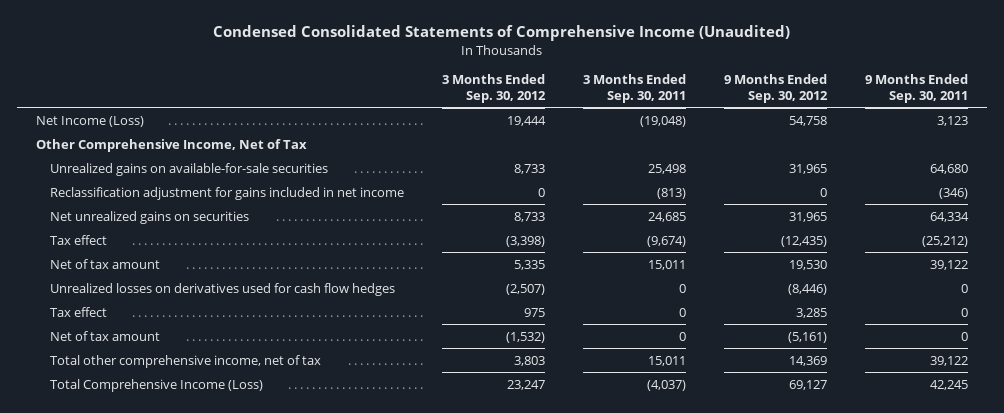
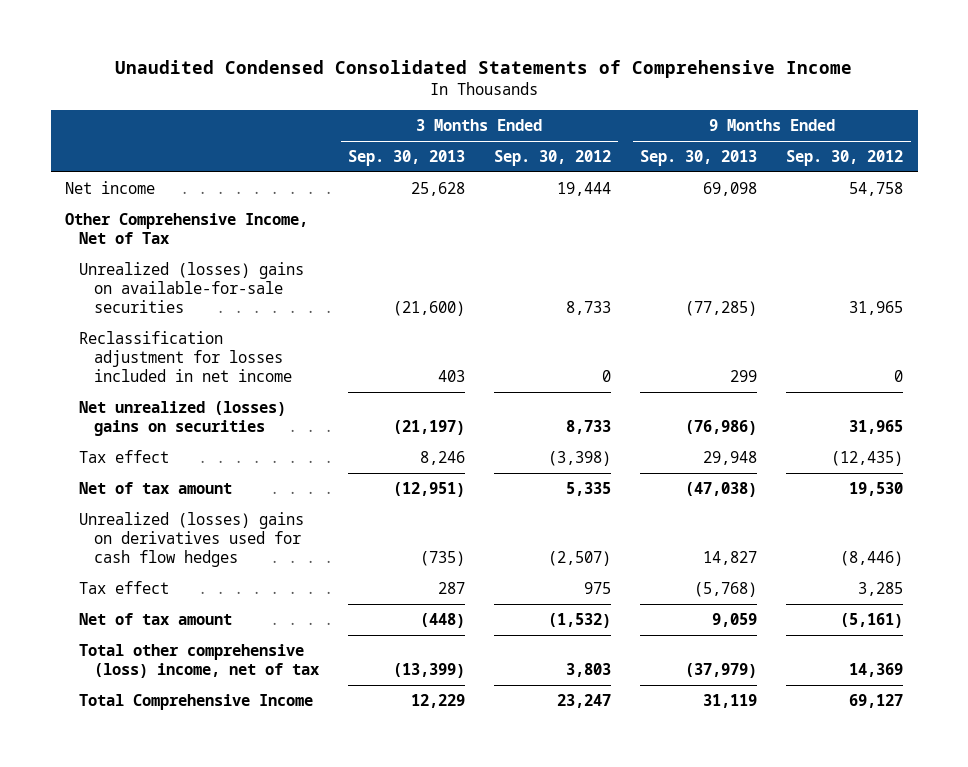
- Condensed Consolidated Statements of Comprehensive Income (Unaudited)
+ Unaudited Condensed Consolidated Statements of Comprehensive Income
- | 3 Months Ended Sep. 30, 2012 | 3 Months Ended Sep. 30, 2011 | 9 Months Ended Sep. 30, 2012 | 9 Months Ended Sep. 30, 2011
+ | 3 Months Ended Sep. 30, 2013 | 3 Months Ended Sep. 30, 2012 | 9 Months Ended Sep. 30, 2013 | 9 Months Ended Sep. 30, 2012
- Net Income (Loss) | 19,444 | (19,048) | 54,758 | 3,123
+ Net income | 25,628 | 19,444 | 69,098 | 54,758
- Unrealized gains on available-for-sale securities | 8,733 | 25,498 | 31,965 | 64,680
- Reclassification adjustment for gains included in net income | 0 | (813) | 0 | (346)
- Net unrealized gains on securities | 8,733 | 24,685 | 31,965 | 64,334
+ Unrealized (losses) gains on available-for-sale securities | (21,600) | 8,733 | (77,285) | 31,965
+ Reclassification adjustment for losses included in net income | 403 | 0 | 299 | 0
+ Net unrealized (losses) gains on securities | (21,197) | 8,733 | (76,986) | 31,965
- Unrealized losses on derivatives used for cash flow hedges | (2,507) | 0 | (8,446) | 0
+ Unrealized (losses) gains on derivatives used for cash flow hedges | (735) | (2,507) | 14,827 | (8,446)
- Total other comprehensive income, net of tax | 3,803 | 15,011 | 14,369 | 39,122
- Total Comprehensive Income (Loss) | 23,247 | (4,037) | 69,127 | 42,245
+ Total other comprehensive (loss) income, net of tax | (13,399) | 3,803 | (37,979) | 14,369
+ Total Comprehensive Income | 12,229 | 23,247 | 31,119 | 69,127

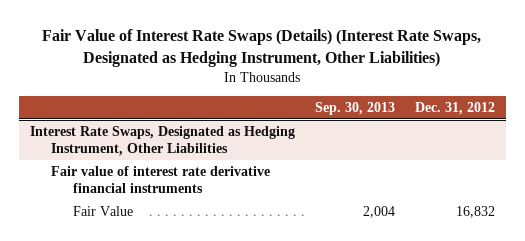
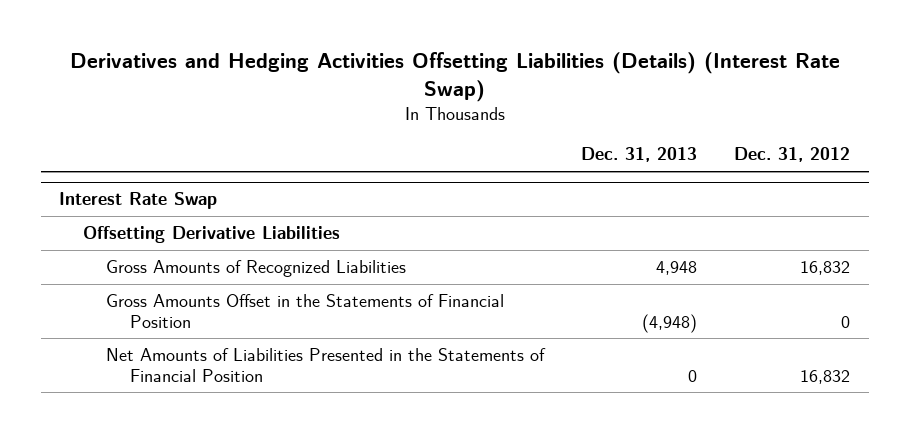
- Fair Value of Interest Rate Swaps (Details) (Interest Rate Swaps, Designated as Hedging Instrument, Other Liabilities)
+ Derivatives and Hedging Activities Offsetting Liabilities (Details) (Interest Rate Swap)
- | Sep. 30, 2013 | Dec. 31, 2012
+ | Dec. 31, 2013 | Dec. 31, 2012
- Interest Rate Swaps, Designated as Hedging Instrument, Other Liabilities
- Fair value of interest rate derivative financial instruments
- Fair Value | 2,004 | 16,832
+ Interest Rate Swap
+ Offsetting Derivative Liabilities
+ Gross Amounts of Recognized Liabilities | 4,948 | 16,832
+ Gross Amounts Offset in the Statements of Financial Position | (4,948) | 0
+ Net Amounts of Liabilities Presented in the Statements of Financial Position | 0 | 16,832

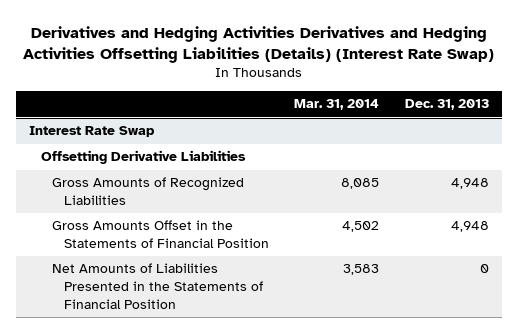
- Derivatives and Hedging Activities Offsetting Liabilities (Details) (Interest Rate Swap)
+ Derivatives and Hedging Activities Derivatives and Hedging Activities Offsetting Liabilities (Details) (Interest Rate Swap)
- | Dec. 31, 2013 | Dec. 31, 2012
+ | Mar. 31, 2014 | Dec. 31, 2013
@ Interest Rate Swap
- Gross Amounts Offset in the Statements of Financial Position | (4,948) | 0
+ Gross Amounts Offset in the Statements of Financial Position | 4,502 | 4,948

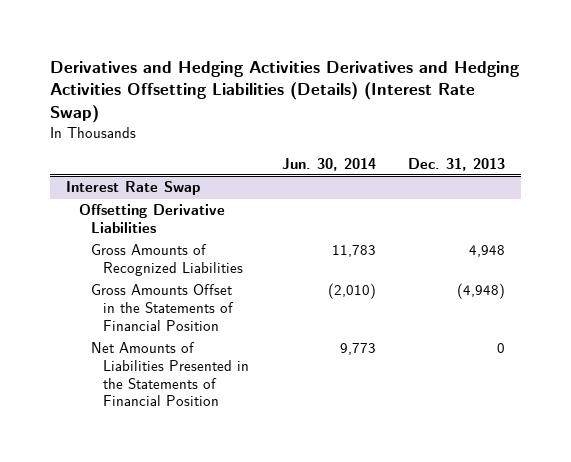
- | Mar. 31, 2014 | Dec. 31, 2013
+ | Jun. 30, 2014 | Dec. 31, 2013
@ Interest Rate Swap
- Gross Amounts Offset in the Statements of Financial Position | 4,502 | 4,948
+ Gross Amounts Offset in the Statements of Financial Position | (2,010) | (4,948)

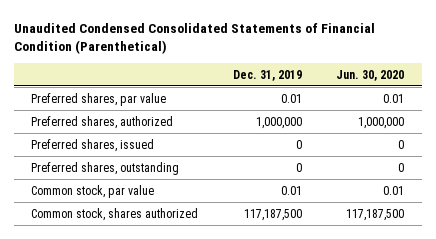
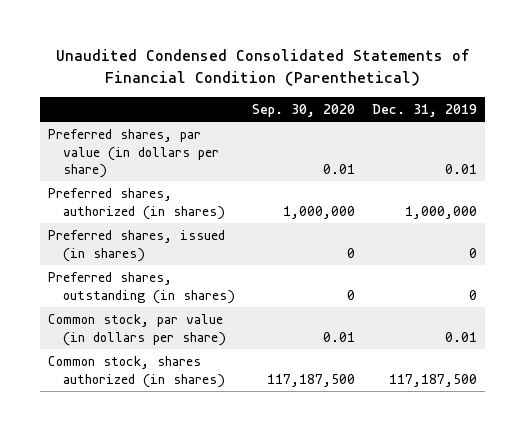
- | Dec. 31, 2019 | Jun. 30, 2020
+ | Sep. 30, 2020 | Dec. 31, 2019
- Preferred shares, par value | 0.01 | 0.01
- Preferred shares, authorized | 1,000,000 | 1,000,000
- Preferred shares, issued | 0 | 0
- Preferred shares, outstanding | 0 | 0
- Common stock, par value | 0.01 | 0.01
- Common stock, shares authorized | 117,187,500 | 117,187,500
+ Preferred shares, par value (in dollars per share) | 0.01 | 0.01
+ Preferred shares, authorized (in shares) | 1,000,000 | 1,000,000
+ Preferred shares, issued (in shares) | 0 | 0
+ Preferred shares, outstanding (in shares) | 0 | 0
+ Common stock, par value (in dollars per share) | 0.01 | 0.01
+ Common stock, shares authorized (in shares) | 117,187,500 | 117,187,500

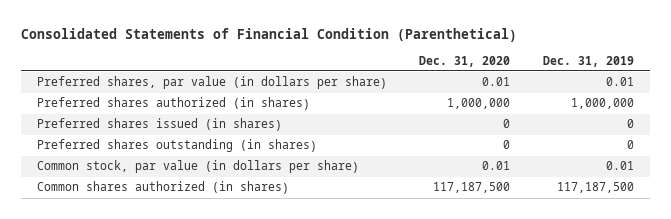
- Unaudited Condensed Consolidated Statements of Financial Condition (Parenthetical)
+ Consolidated Statements of Financial Condition (Parenthetical)
- | Sep. 30, 2020 | Dec. 31, 2019
+ | Dec. 31, 2020 | Dec. 31, 2019
- Preferred shares, authorized (in shares) | 1,000,000 | 1,000,000
- Preferred shares, issued (in shares) | 0 | 0
- Preferred shares, outstanding (in shares) | 0 | 0
+ Preferred shares authorized (in shares) | 1,000,000 | 1,000,000
+ Preferred shares issued (in shares) | 0 | 0
+ Preferred shares outstanding (in shares) | 0 | 0
- Common stock, shares authorized (in shares) | 117,187,500 | 117,187,500
+ Common shares authorized (in shares) | 117,187,500 | 117,187,500

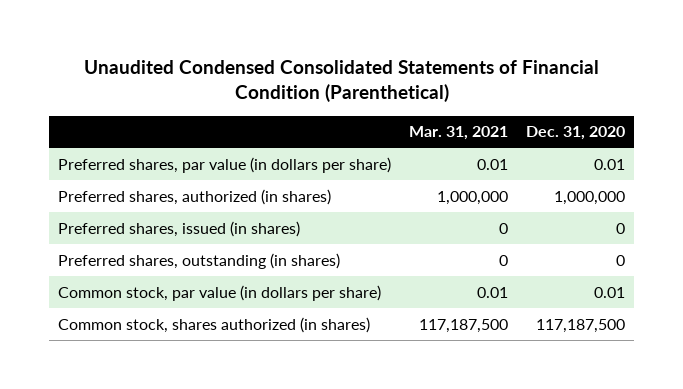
- Consolidated Statements of Financial Condition (Parenthetical)
+ Unaudited Condensed Consolidated Statements of Financial Condition (Parenthetical)
- | Dec. 31, 2020 | Dec. 31, 2019
+ | Mar. 31, 2021 | Dec. 31, 2020
- Preferred shares authorized (in shares) | 1,000,000 | 1,000,000
- Preferred shares issued (in shares) | 0 | 0
- Preferred shares outstanding (in shares) | 0 | 0
+ Preferred shares, authorized (in shares) | 1,000,000 | 1,000,000
+ Preferred shares, issued (in shares) | 0 | 0
+ Preferred shares, outstanding (in shares) | 0 | 0
- Common shares authorized (in shares) | 117,187,500 | 117,187,500
+ Common stock, shares authorized (in shares) | 117,187,500 | 117,187,500

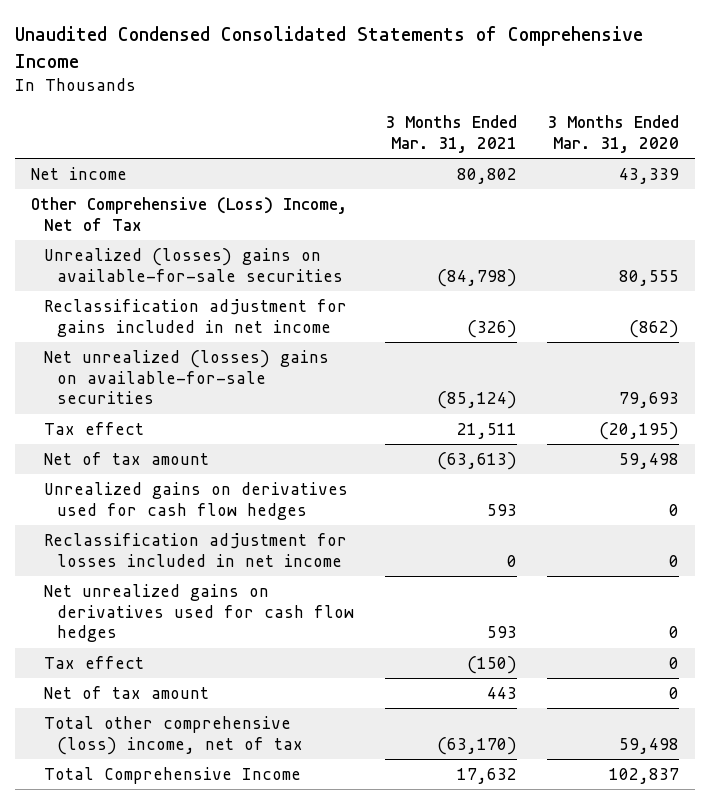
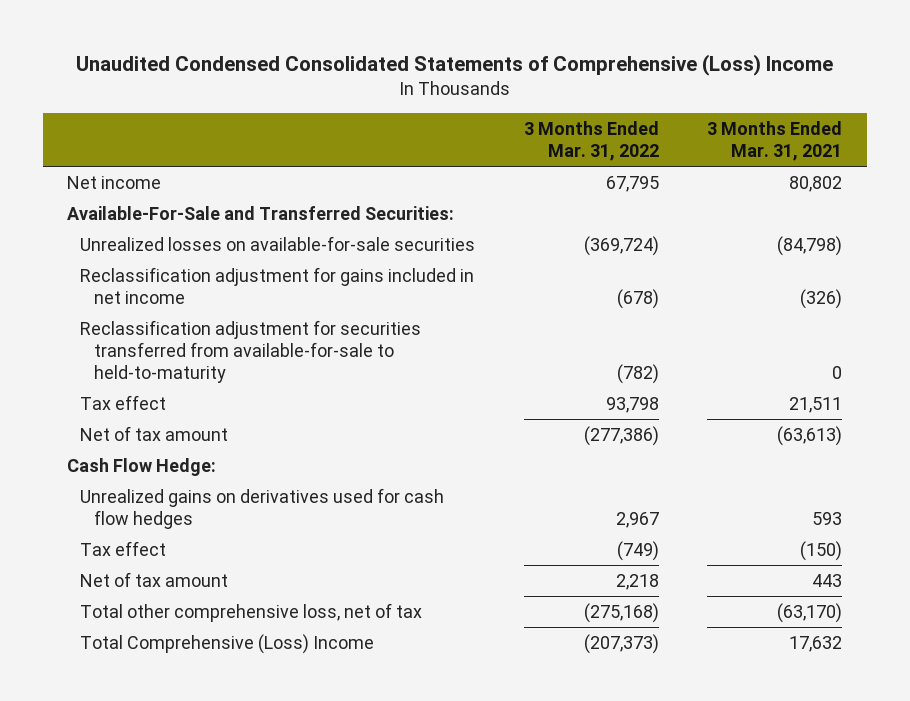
- Unaudited Condensed Consolidated Statements of Comprehensive Income
+ Unaudited Condensed Consolidated Statements of Comprehensive (Loss) Income
- | 3 Months Ended Mar. 31, 2021 | 3 Months Ended Mar. 31, 2020
+ | 3 Months Ended Mar. 31, 2022 | 3 Months Ended Mar. 31, 2021
- Other Comprehensive (Loss) Income, Net of Tax
- Unrealized (losses) gains on available-for-sale securities | (84,798) | 80,555
+ Available-For-Sale and Transferred Securities:
+ Unrealized losses on available-for-sale securities | (369,724) | (84,798)
- Net unrealized (losses) gains on available-for-sale securities | (85,124) | 79,693
+ Reclassification adjustment for securities transferred from available-for-sale to held-to-maturity | (782) | 0
+ Cash Flow Hedge:
- Reclassification adjustment for losses included in net income | 0 | 0
- Net unrealized gains on derivatives used for cash flow hedges | 593 | 0
- Total other comprehensive (loss) income, net of tax | (63,170) | 59,498
- Total Comprehensive Income | 17,632 | 102,837
+ Total other comprehensive loss, net of tax | (275,168) | (63,170)
+ Total Comprehensive (Loss) Income | (207,373) | 17,632

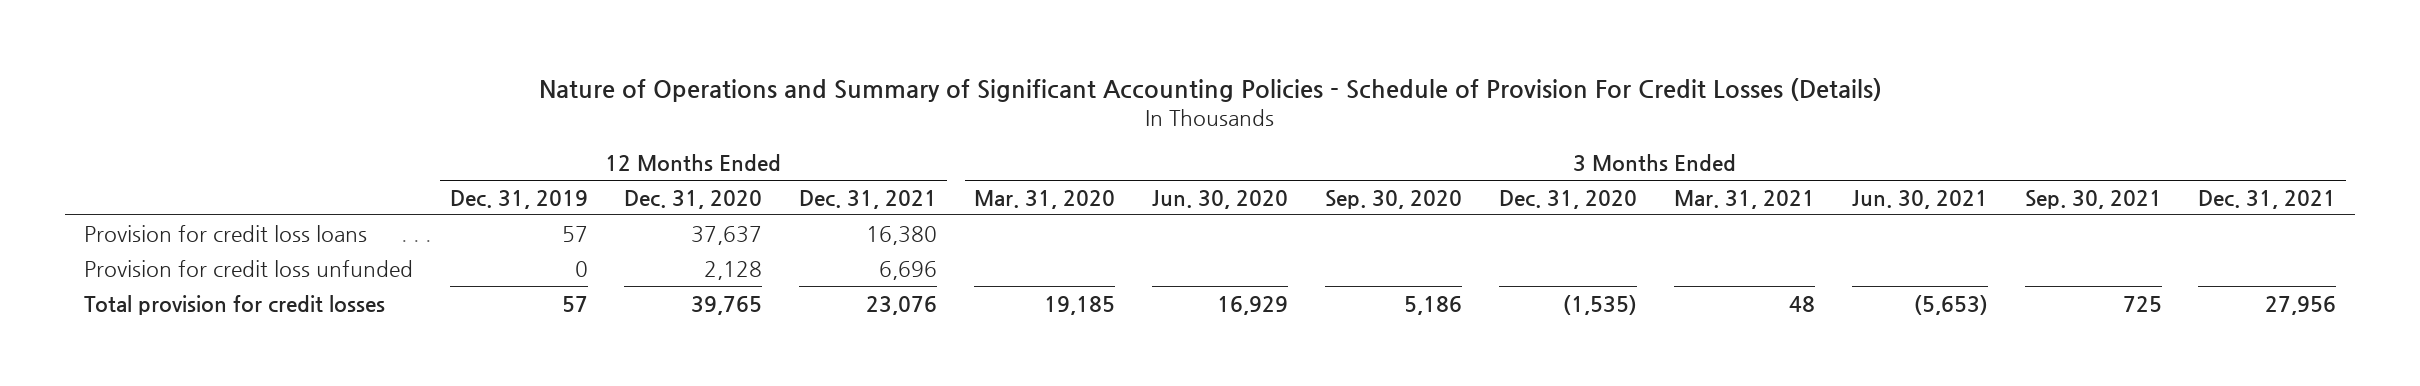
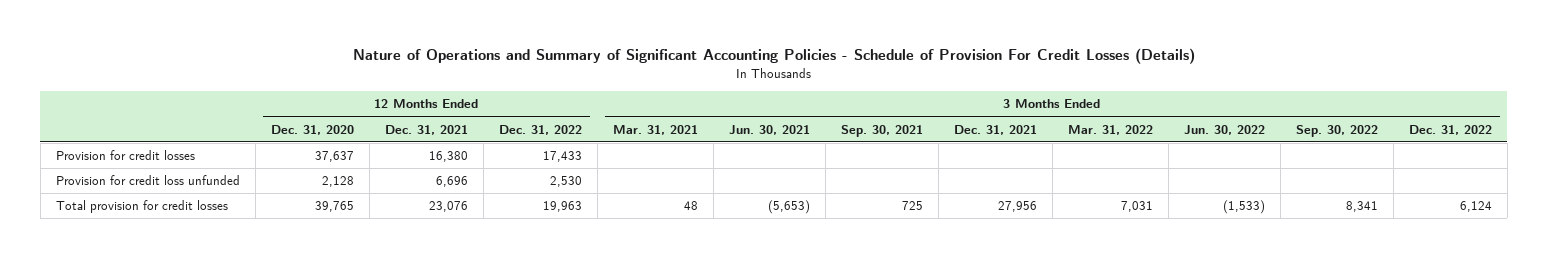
- | 12 Months Ended Dec. 31, 2019 | 12 Months Ended Dec. 31, 2020 | 12 Months Ended Dec. 31, 2021 | 3 Months Ended Mar. 31, 2020 | 3 Months Ended Jun. 30, 2020 | 3 Months Ended Sep. 30, 2020 | 3 Months Ended Dec. 31, 2020 | 3 Months Ended Mar. 31, 2021 | 3 Months Ended Jun. 30, 2021 | 3 Months Ended Sep. 30, 2021 | 3 Months Ended Dec. 31, 2021
+ | 12 Months Ended Dec. 31, 2020 | 12 Months Ended Dec. 31, 2021 | 12 Months Ended Dec. 31, 2022 | 3 Months Ended Mar. 31, 2021 | 3 Months Ended Jun. 30, 2021 | 3 Months Ended Sep. 30, 2021 | 3 Months Ended Dec. 31, 2021 | 3 Months Ended Mar. 31, 2022 | 3 Months Ended Jun. 30, 2022 | 3 Months Ended Sep. 30, 2022 | 3 Months Ended Dec. 31, 2022
- Provision for credit loss loans | 57 | 37,637 | 16,380 | | | | | | | |
+ Provision for credit losses | 37,637 | 16,380 | 17,433 | | | | | | | |

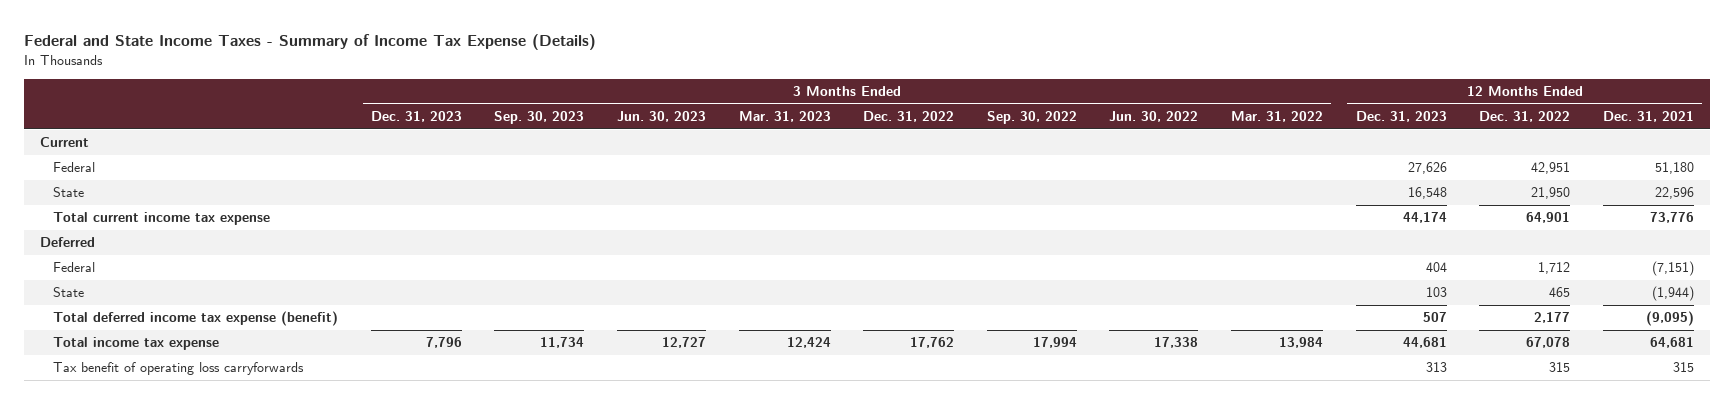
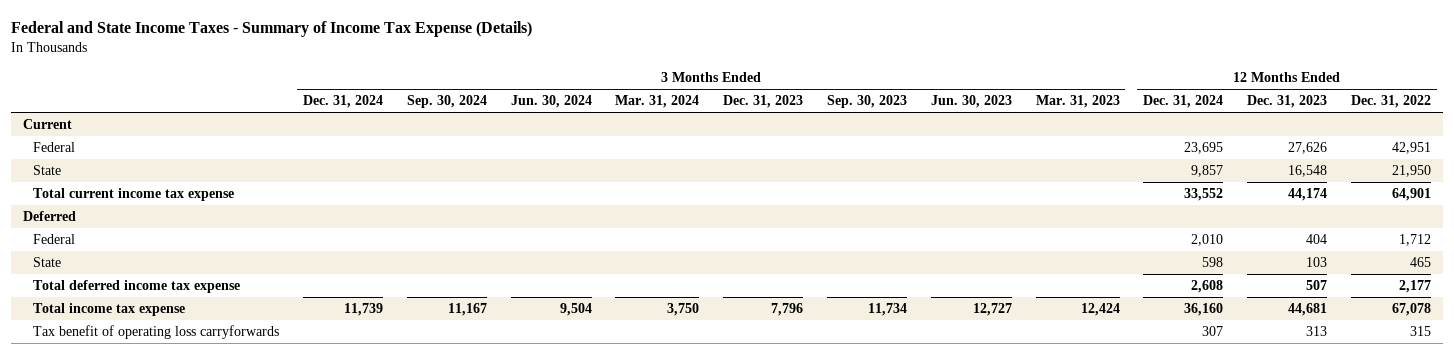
- | 3 Months Ended Dec. 31, 2023 | 3 Months Ended Sep. 30, 2023 | 3 Months Ended Jun. 30, 2023 | 3 Months Ended Mar. 31, 2023 | 3 Months Ended Dec. 31, 2022 | 3 Months Ended Sep. 30, 2022 | 3 Months Ended Jun. 30, 2022 | 3 Months Ended Mar. 31, 2022 | 12 Months Ended Dec. 31, 2023 | 12 Months Ended Dec. 31, 2022 | 12 Months Ended Dec. 31, 2021
+ | 3 Months Ended Dec. 31, 2024 | 3 Months Ended Sep. 30, 2024 | 3 Months Ended Jun. 30, 2024 | 3 Months Ended Mar. 31, 2024 | 3 Months Ended Dec. 31, 2023 | 3 Months Ended Sep. 30, 2023 | 3 Months Ended Jun. 30, 2023 | 3 Months Ended Mar. 31, 2023 | 12 Months Ended Dec. 31, 2024 | 12 Months Ended Dec. 31, 2023 | 12 Months Ended Dec. 31, 2022
- Total deferred income tax expense (benefit) | | | | | | | | | 507 | 2,177 | (9,095)
+ Total deferred income tax expense | | | | | | | | | 2,608 | 507 | 2,177

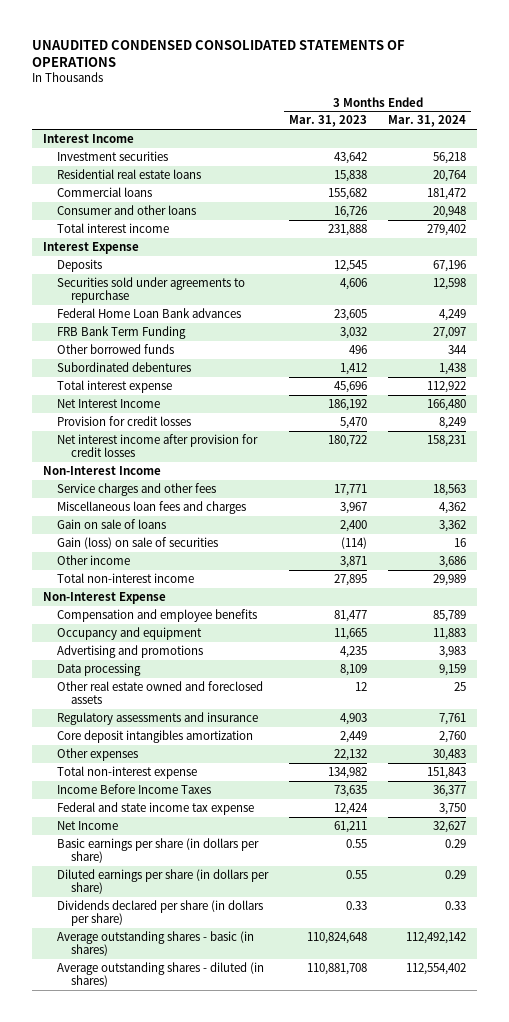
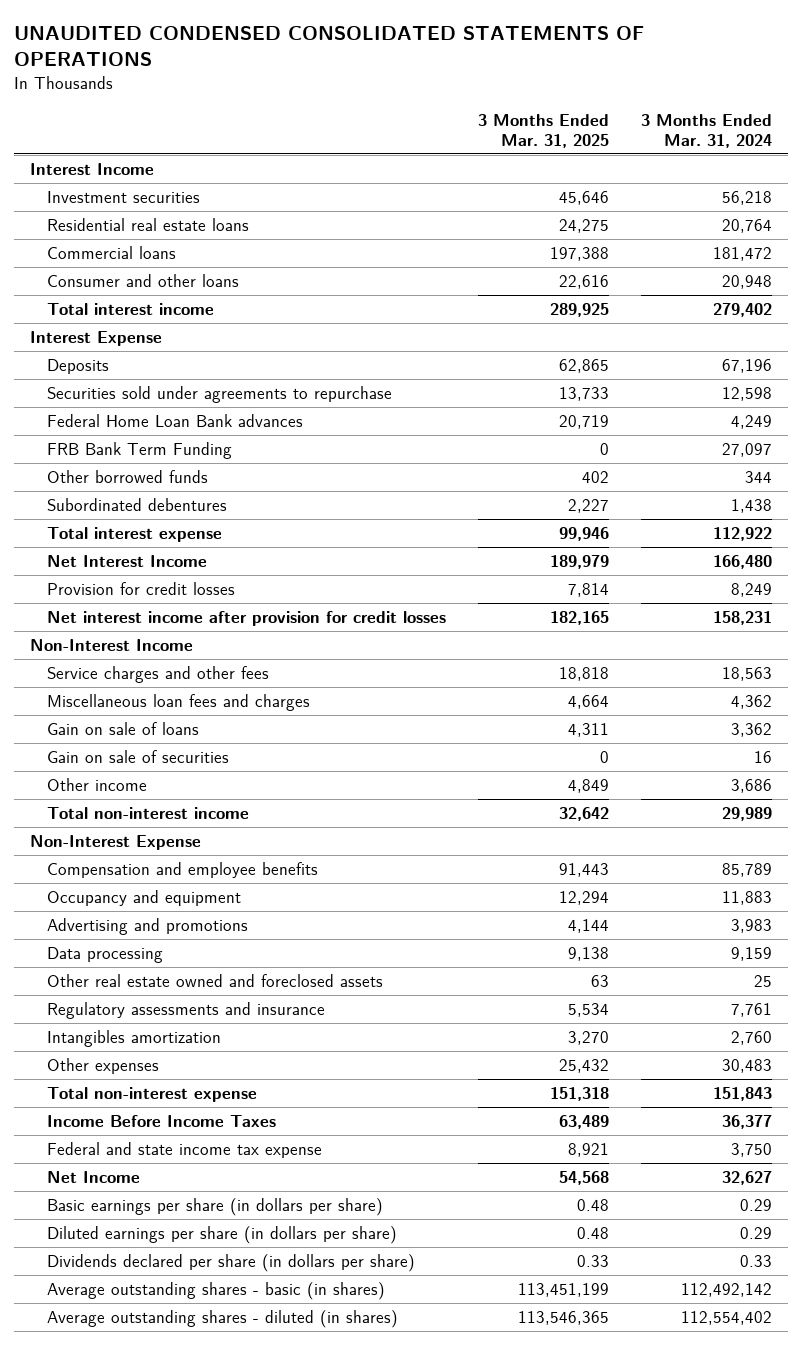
- | 3 Months Ended Mar. 31, 2023 | 3 Months Ended Mar. 31, 2024
+ | 3 Months Ended Mar. 31, 2025 | 3 Months Ended Mar. 31, 2024
- Gain (loss) on sale of securities | (114) | 16
+ Gain on sale of securities | 0 | 16
- Core deposit intangibles amortization | 2,449 | 2,760
+ Intangibles amortization | 3,270 | 2,760

